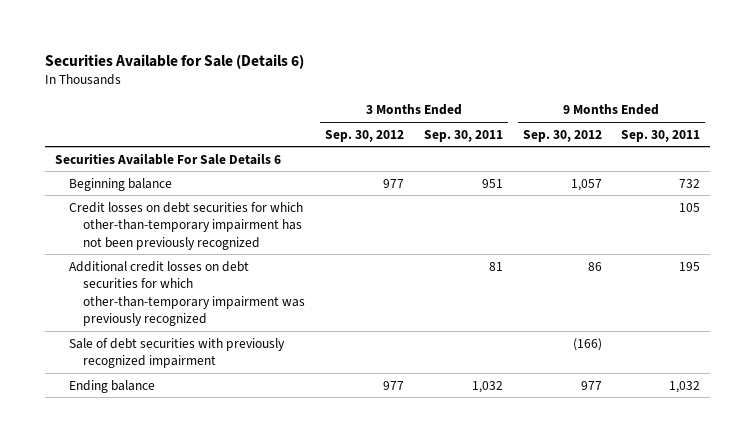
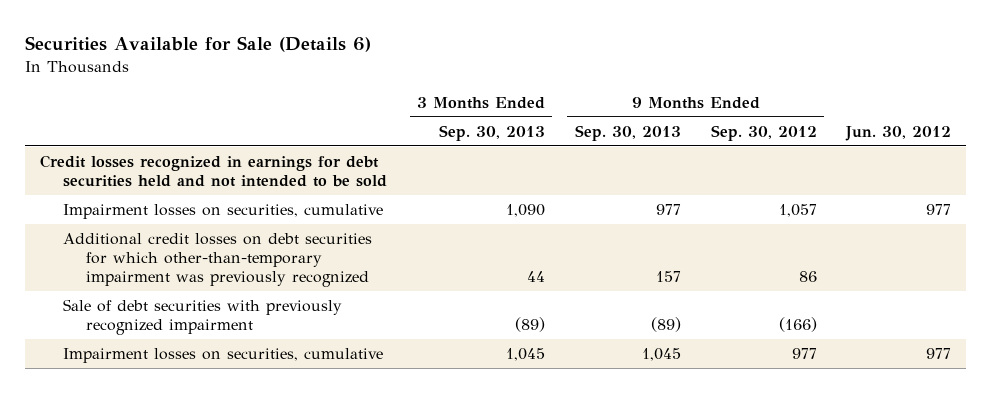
- | 3 Months Ended Sep. 30, 2012 | 3 Months Ended Sep. 30, 2011 | 9 Months Ended Sep. 30, 2012 | 9 Months Ended Sep. 30, 2011
+ | 3 Months Ended Sep. 30, 2013 | 9 Months Ended Sep. 30, 2013 | 9 Months Ended Sep. 30, 2012 | Jun. 30, 2012
- Securities Available For Sale Details 6
- Beginning balance | 977 | 951 | 1,057 | 732
- Credit losses on debt securities for which other-than-temporary impairment has not been previously recognized | | | | 105
+ Credit losses recognized in earnings for debt securities held and not intended to be sold
+ Impairment losses on securities, cumulative | 1,090 | 977 | 1,057 | 977
- Ending balance | 977 | 1,032 | 977 | 1,032
+ Impairment losses on securities, cumulative | 1,045 | 1,045 | 977 | 977

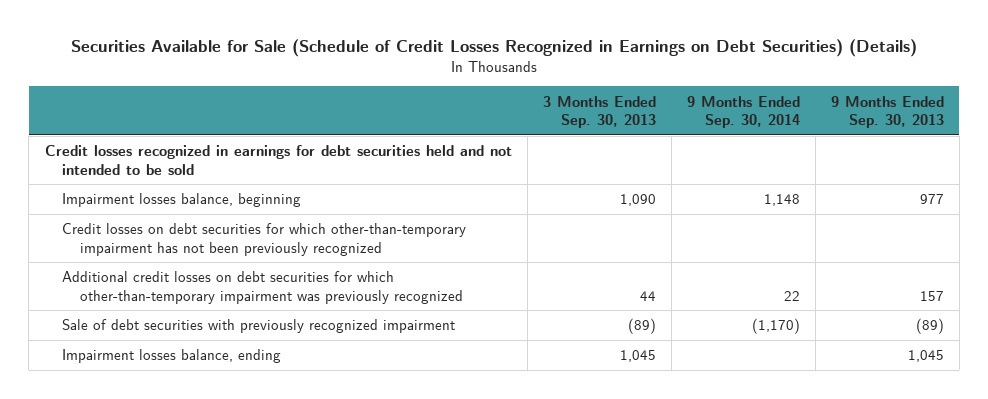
- Securities Available for Sale (Details 6)
+ Securities Available for Sale (Schedule of Credit Losses Recognized in Earnings on Debt Securities) (Details)
- | 3 Months Ended Sep. 30, 2013 | 9 Months Ended Sep. 30, 2013 | 9 Months Ended Sep. 30, 2012 | Jun. 30, 2012
+ | 3 Months Ended Sep. 30, 2013 | 9 Months Ended Sep. 30, 2014 | 9 Months Ended Sep. 30, 2013
- Impairment losses on securities, cumulative | 1,090 | 977 | 1,057 | 977
+ Impairment losses balance, beginning | 1,090 | 1,148 | 977
+ Credit losses on debt securities for which other-than-temporary impairment has not been previously recognized
- Impairment losses on securities, cumulative | 1,045 | 1,045 | 977 | 977
+ Impairment losses balance, ending | 1,045 | | 1,045

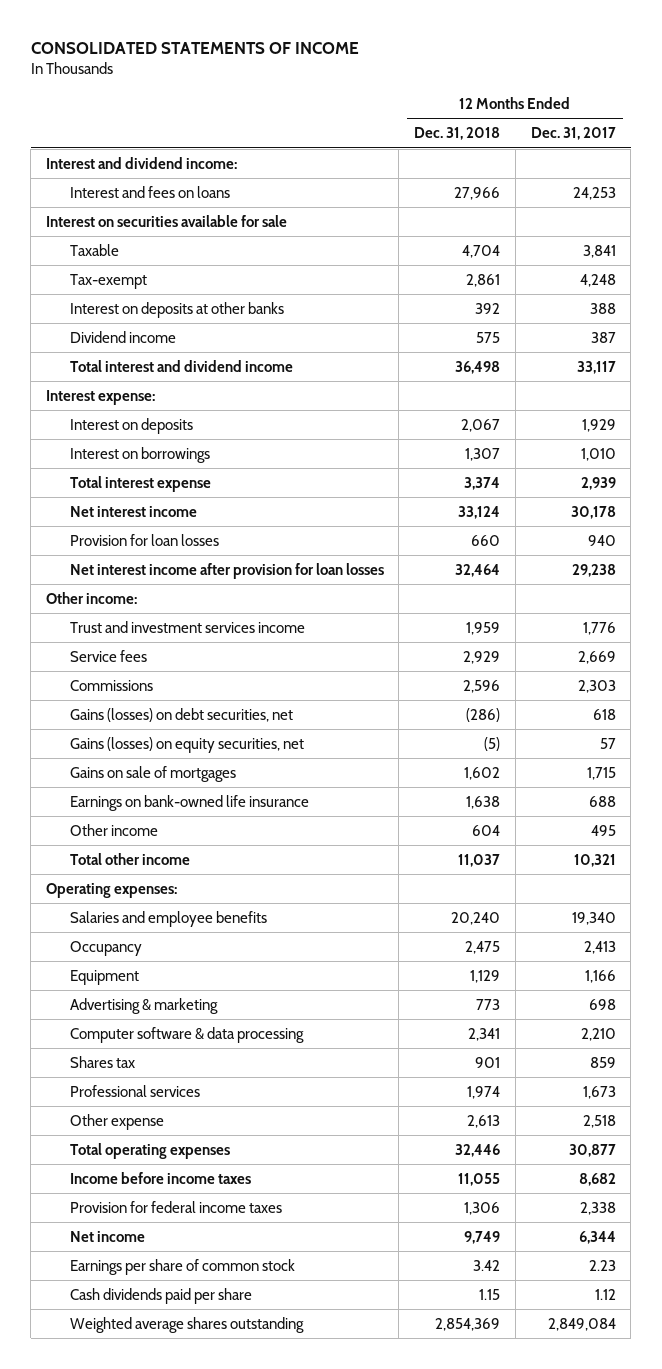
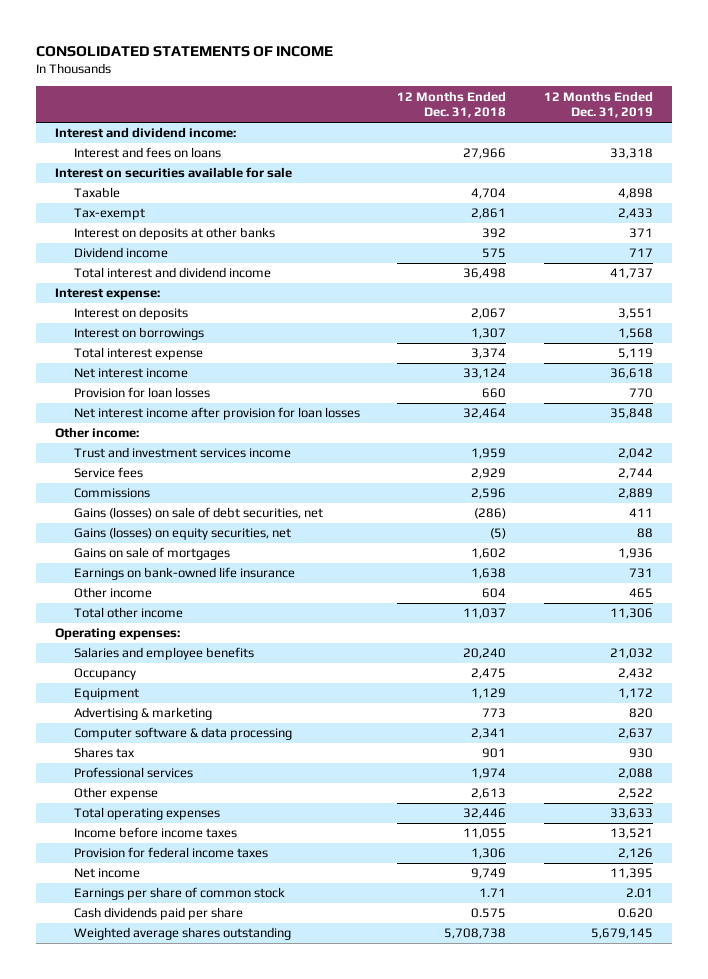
- | 12 Months Ended Dec. 31, 2018 | 12 Months Ended Dec. 31, 2017
+ | 12 Months Ended Dec. 31, 2018 | 12 Months Ended Dec. 31, 2019
- Gains (losses) on debt securities, net | (286) | 618
+ Gains (losses) on sale of debt securities, net | (286) | 411
- Earnings per share of common stock | 3.42 | 2.23
- Cash dividends paid per share | 1.15 | 1.12
- Weighted average shares outstanding | 2,854,369 | 2,849,084
+ Earnings per share of common stock | 1.71 | 2.01
+ Cash dividends paid per share | 0.575 | 0.620
+ Weighted average shares outstanding | 5,708,738 | 5,679,145

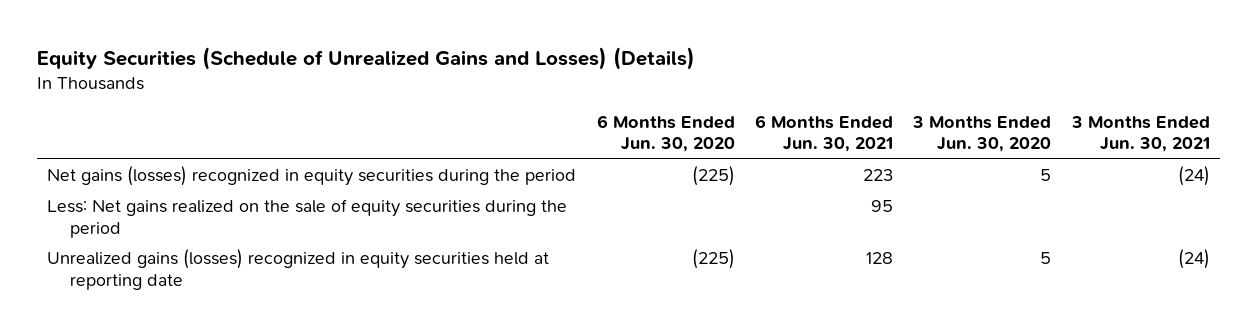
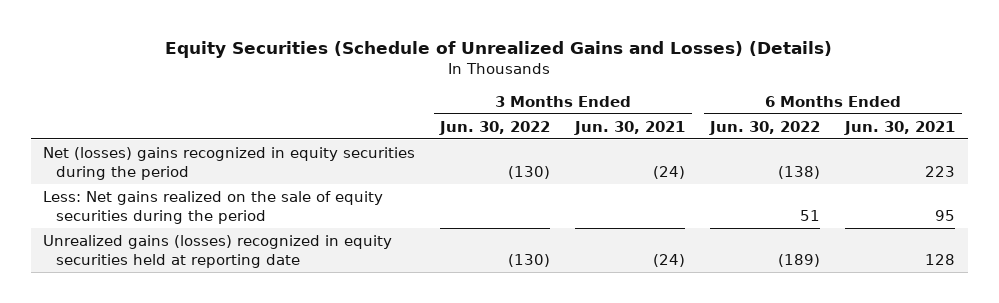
- | 6 Months Ended Jun. 30, 2020 | 6 Months Ended Jun. 30, 2021 | 3 Months Ended Jun. 30, 2020 | 3 Months Ended Jun. 30, 2021
+ | 3 Months Ended Jun. 30, 2022 | 3 Months Ended Jun. 30, 2021 | 6 Months Ended Jun. 30, 2022 | 6 Months Ended Jun. 30, 2021
- Net gains (losses) recognized in equity securities during the period | (225) | 223 | 5 | (24)
+ Net (losses) gains recognized in equity securities during the period | (130) | (24) | (138) | 223

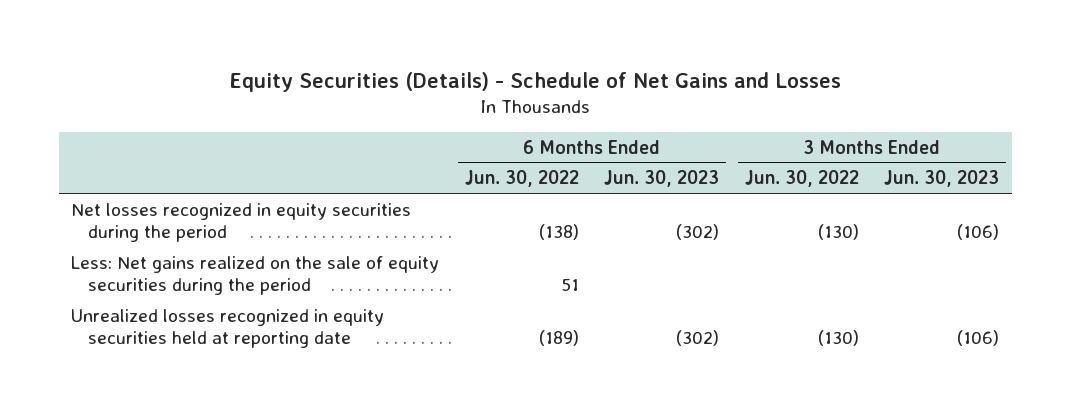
- Equity Securities (Schedule of Unrealized Gains and Losses) (Details)
+ Equity Securities (Details) - Schedule of Net Gains and Losses
- | 3 Months Ended Jun. 30, 2022 | 3 Months Ended Jun. 30, 2021 | 6 Months Ended Jun. 30, 2022 | 6 Months Ended Jun. 30, 2021
+ | 6 Months Ended Jun. 30, 2022 | 6 Months Ended Jun. 30, 2023 | 3 Months Ended Jun. 30, 2022 | 3 Months Ended Jun. 30, 2023
- Net (losses) gains recognized in equity securities during the period | (130) | (24) | (138) | 223
+ Net losses recognized in equity securities during the period | (138) | (302) | (130) | (106)
- Unrealized gains (losses) recognized in equity securities held at reporting date | (130) | (24) | (189) | 128
+ Unrealized losses recognized in equity securities held at reporting date | (189) | (302) | (130) | (106)

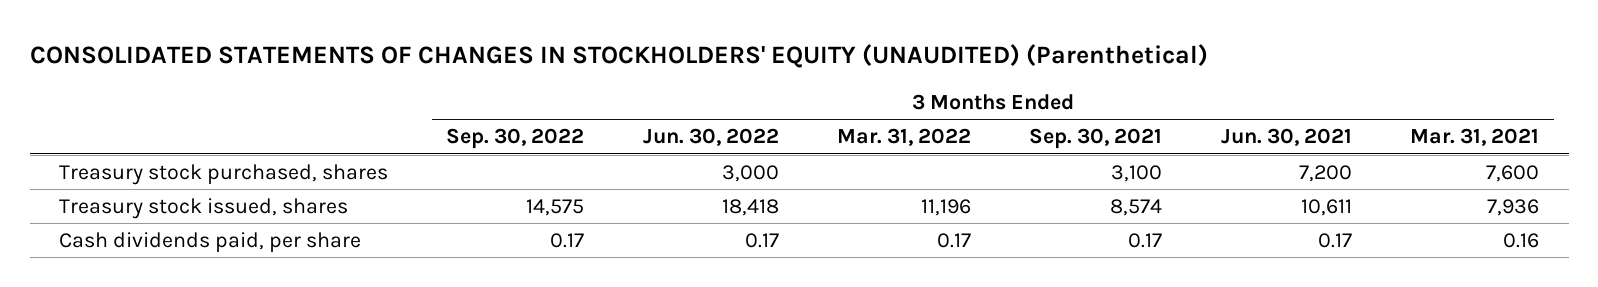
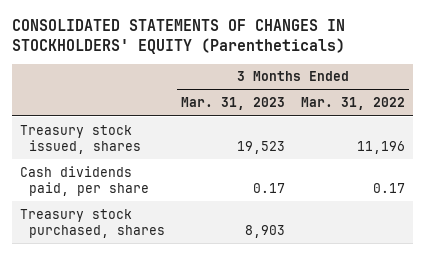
- CONSOLIDATED STATEMENTS OF CHANGES IN STOCKHOLDERS' EQUITY (UNAUDITED) (Parenthetical)
+ CONSOLIDATED STATEMENTS OF CHANGES IN STOCKHOLDERS' EQUITY (Parentheticals)
- | 3 Months Ended Sep. 30, 2022 | 3 Months Ended Jun. 30, 2022 | 3 Months Ended Mar. 31, 2022 | 3 Months Ended Sep. 30, 2021 | 3 Months Ended Jun. 30, 2021 | 3 Months Ended Mar. 31, 2021
+ | 3 Months Ended Mar. 31, 2023 | 3 Months Ended Mar. 31, 2022
moved down: Treasury stock purchased, shares | 8,903 |

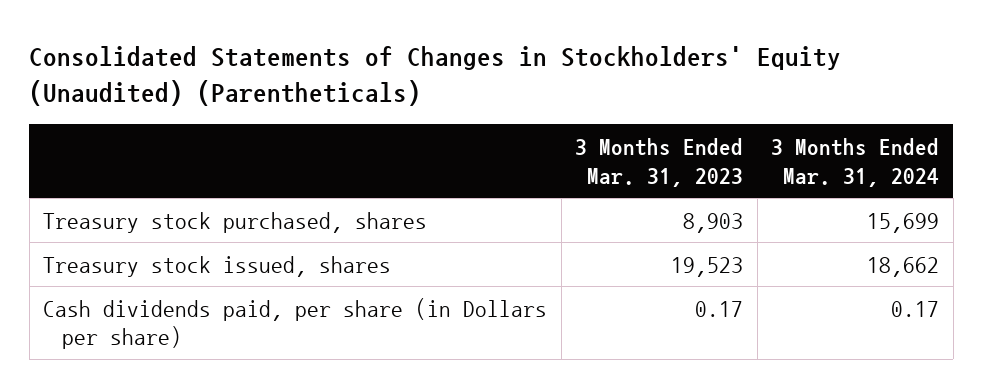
- CONSOLIDATED STATEMENTS OF CHANGES IN STOCKHOLDERS' EQUITY (Parentheticals)
+ Consolidated Statements of Changes in Stockholders' Equity (Unaudited) (Parentheticals)
- | 3 Months Ended Mar. 31, 2023 | 3 Months Ended Mar. 31, 2022
+ | 3 Months Ended Mar. 31, 2023 | 3 Months Ended Mar. 31, 2024
- Cash dividends paid, per share | 0.17 | 0.17
moved down: Treasury stock issued, shares | 19,523 | 18,662
+ Cash dividends paid, per share (in Dollars per share) | 0.17 | 0.17

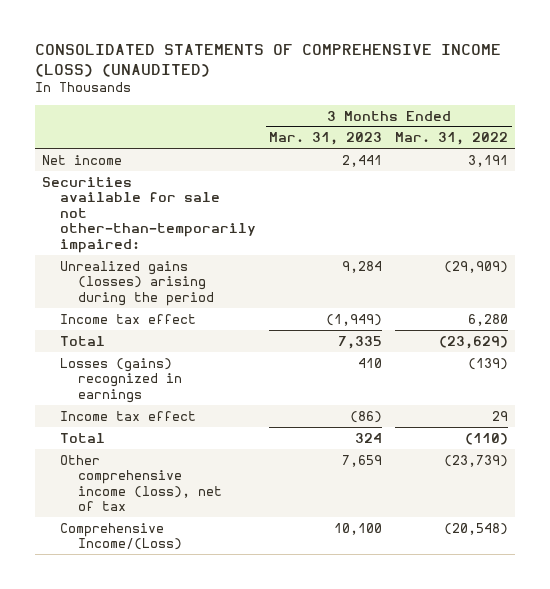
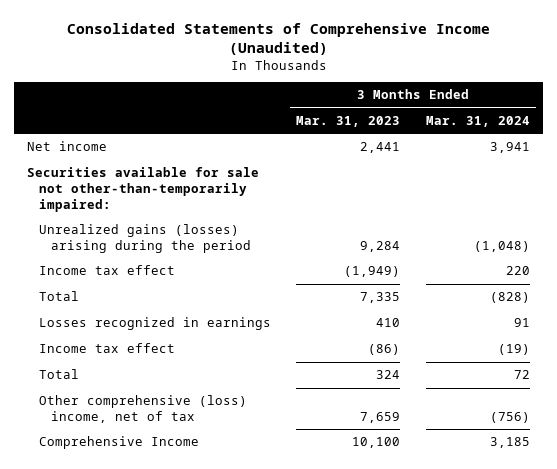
- CONSOLIDATED STATEMENTS OF COMPREHENSIVE INCOME (LOSS) (UNAUDITED)
+ Consolidated Statements of Comprehensive Income (Unaudited)
- | 3 Months Ended Mar. 31, 2023 | 3 Months Ended Mar. 31, 2022
+ | 3 Months Ended Mar. 31, 2023 | 3 Months Ended Mar. 31, 2024
- Losses (gains) recognized in earnings | 410 | (139)
+ Losses recognized in earnings | 410 | 91
- Other comprehensive income (loss), net of tax | 7,659 | (23,739)
- Comprehensive Income/(Loss) | 10,100 | (20,548)
+ Other comprehensive (loss) income, net of tax | 7,659 | (756)
+ Comprehensive Income | 10,100 | 3,185

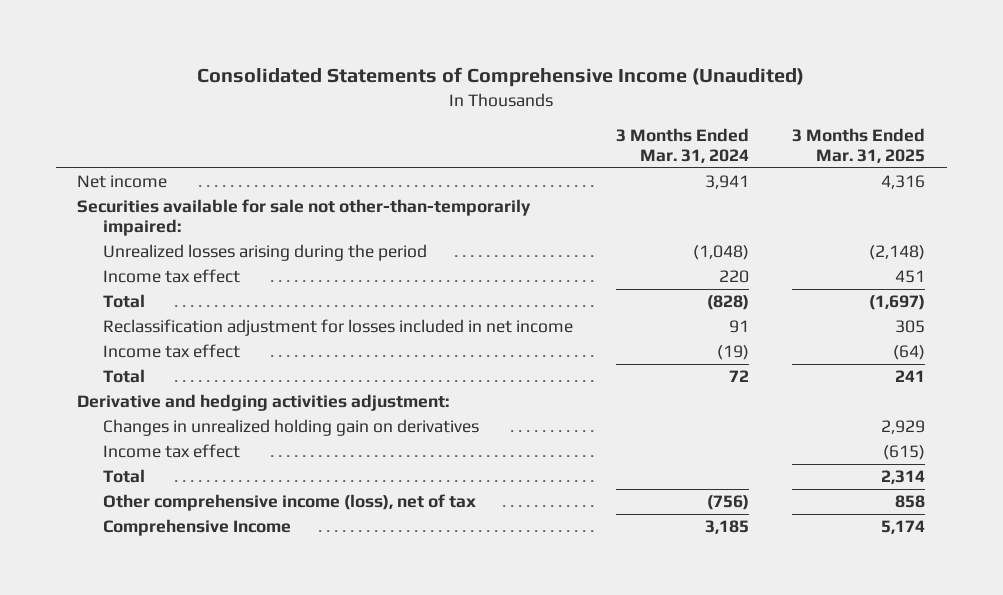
- | 3 Months Ended Mar. 31, 2023 | 3 Months Ended Mar. 31, 2024
+ | 3 Months Ended Mar. 31, 2024 | 3 Months Ended Mar. 31, 2025
- Unrealized gains (losses) arising during the period | 9,284 | (1,048)
+ Unrealized losses arising during the period | (1,048) | (2,148)
- Losses recognized in earnings | 410 | 91
+ Reclassification adjustment for losses included in net income | 91 | 305
- Other comprehensive (loss) income, net of tax | 7,659 | (756)
+ Derivative and hedging activities adjustment:
+ Changes in unrealized holding gain on derivatives | | 2,929
+ Income tax effect | | (615)
+ Total | | 2,314
+ Other comprehensive income (loss), net of tax | (756) | 858

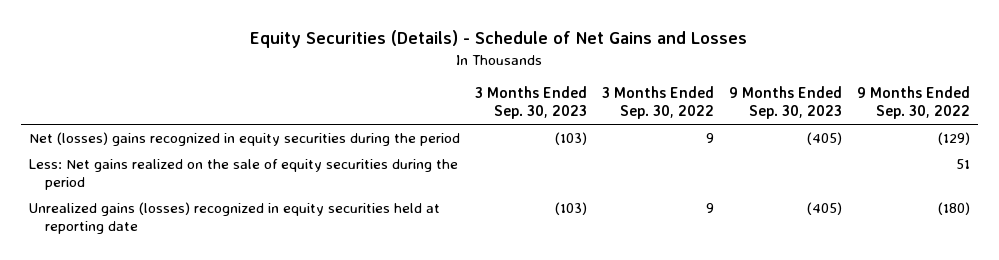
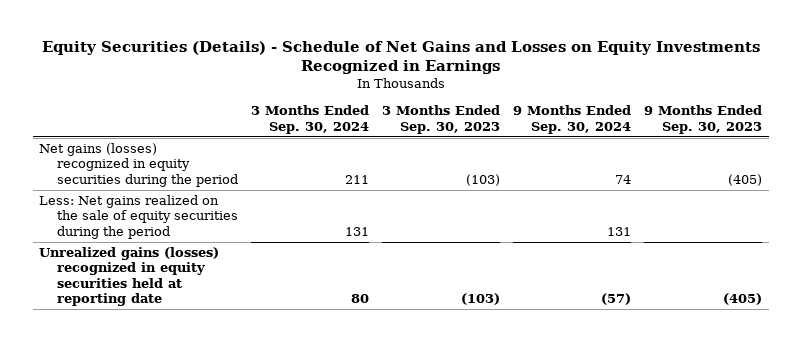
- Equity Securities (Details) - Schedule of Net Gains and Losses
+ Equity Securities (Details) - Schedule of Net Gains and Losses on Equity Investments Recognized in Earnings
- | 3 Months Ended Sep. 30, 2023 | 3 Months Ended Sep. 30, 2022 | 9 Months Ended Sep. 30, 2023 | 9 Months Ended Sep. 30, 2022
+ | 3 Months Ended Sep. 30, 2024 | 3 Months Ended Sep. 30, 2023 | 9 Months Ended Sep. 30, 2024 | 9 Months Ended Sep. 30, 2023
- Net (losses) gains recognized in equity securities during the period | (103) | 9 | (405) | (129)
+ Net gains (losses) recognized in equity securities during the period | 211 | (103) | 74 | (405)

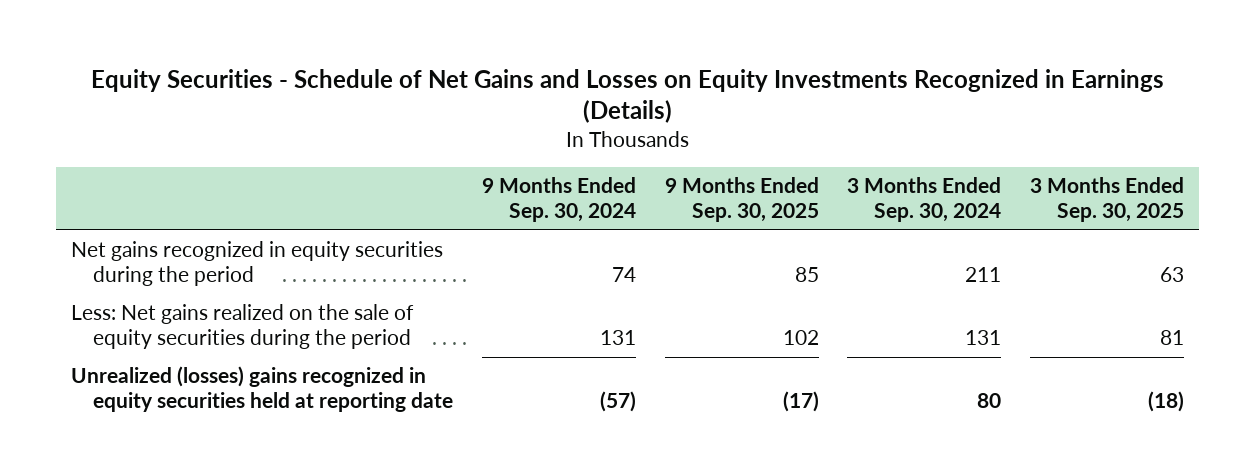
- Equity Securities (Details) - Schedule of Net Gains and Losses on Equity Investments Recognized in Earnings
+ Equity Securities - Schedule of Net Gains and Losses on Equity Investments Recognized in Earnings (Details)
- | 3 Months Ended Sep. 30, 2024 | 3 Months Ended Sep. 30, 2023 | 9 Months Ended Sep. 30, 2024 | 9 Months Ended Sep. 30, 2023
+ | 9 Months Ended Sep. 30, 2024 | 9 Months Ended Sep. 30, 2025 | 3 Months Ended Sep. 30, 2024 | 3 Months Ended Sep. 30, 2025
- Net gains (losses) recognized in equity securities during the period | 211 | (103) | 74 | (405)
+ Net gains recognized in equity securities during the period | 74 | 85 | 211 | 63
- Unrealized gains (losses) recognized in equity securities held at reporting date | 80 | (103) | (57) | (405)
+ Unrealized (losses) gains recognized in equity securities held at reporting date | (57) | (17) | 80 | (18)

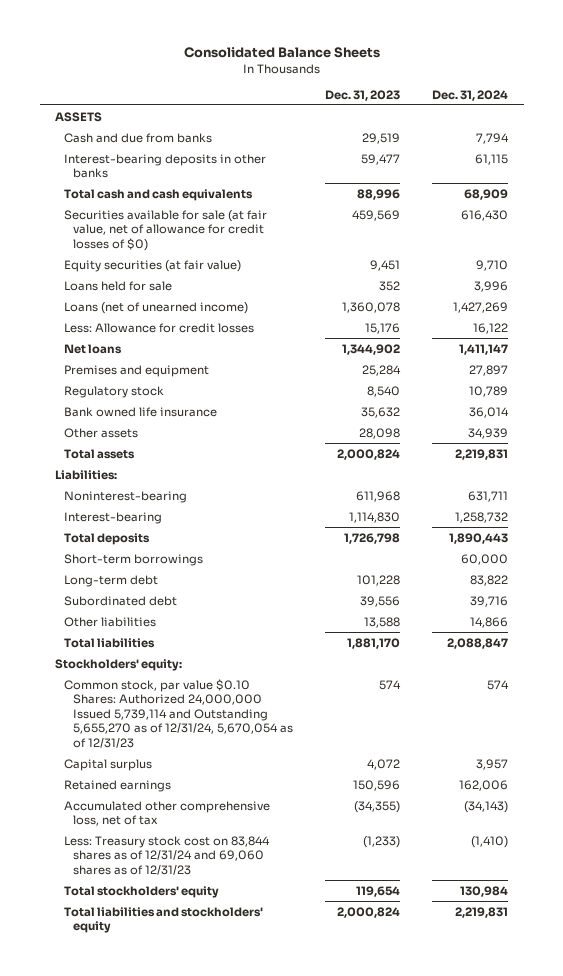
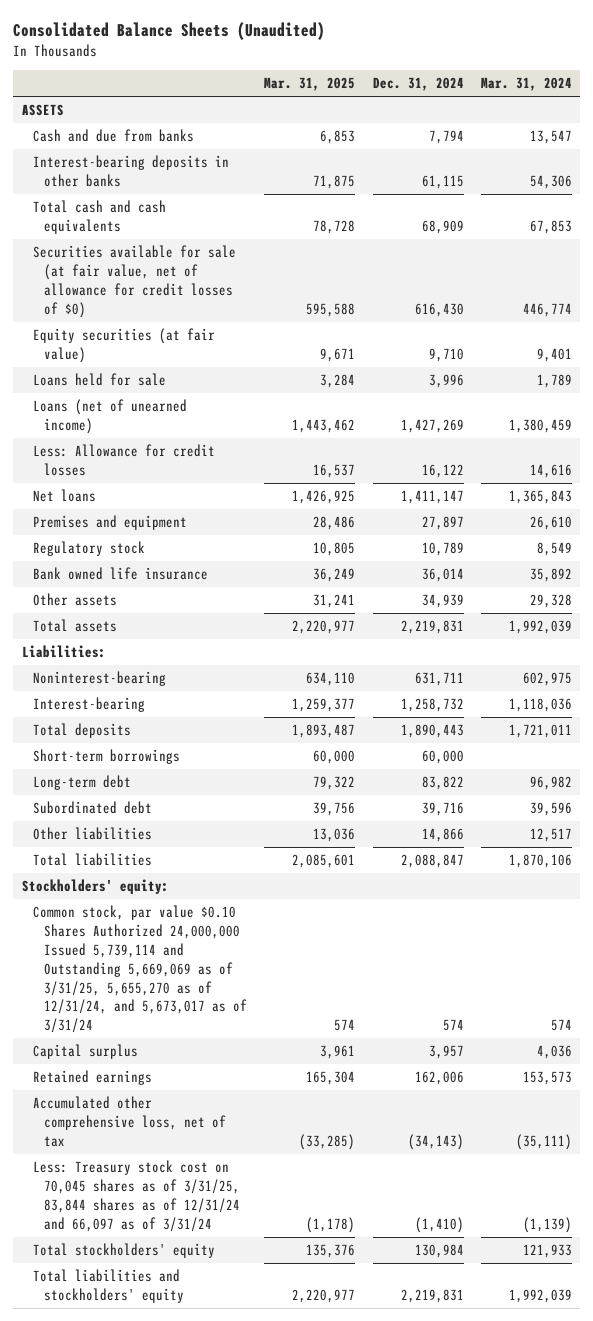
- Consolidated Balance Sheets
+ Consolidated Balance Sheets (Unaudited)
- | Dec. 31, 2023 | Dec. 31, 2024
+ | Mar. 31, 2025 | Dec. 31, 2024 | Mar. 31, 2024
- Common stock, par value $0.10 Shares: Authorized 24,000,000 Issued 5,739,114 and Outstanding 5,655,270 as of 12/31/24, 5,670,054 as of 12/31/23 | 574 | 574
+ Common stock, par value $0.10 Shares Authorized 24,000,000 Issued 5,739,114 and Outstanding 5,669,069 as of 3/31/25, 5,655,270 as of 12/31/24, and 5,673,017 as of 3/31/24 | 574 | 574 | 574
- Less: Treasury stock cost on 83,844 shares as of 12/31/24 and 69,060 shares as of 12/31/23 | (1,233) | (1,410)
+ Less: Treasury stock cost on 70,045 shares as of 3/31/25, 83,844 shares as of 12/31/24 and 66,097 as of 3/31/24 | (1,178) | (1,410) | (1,139)

